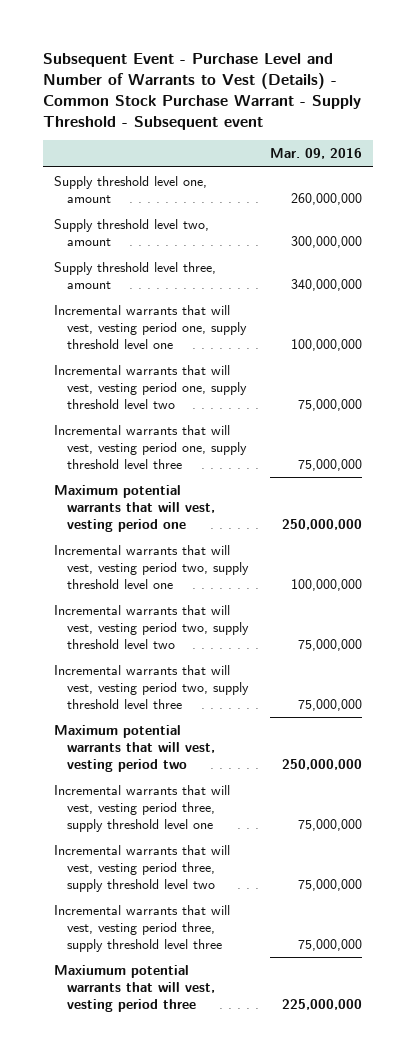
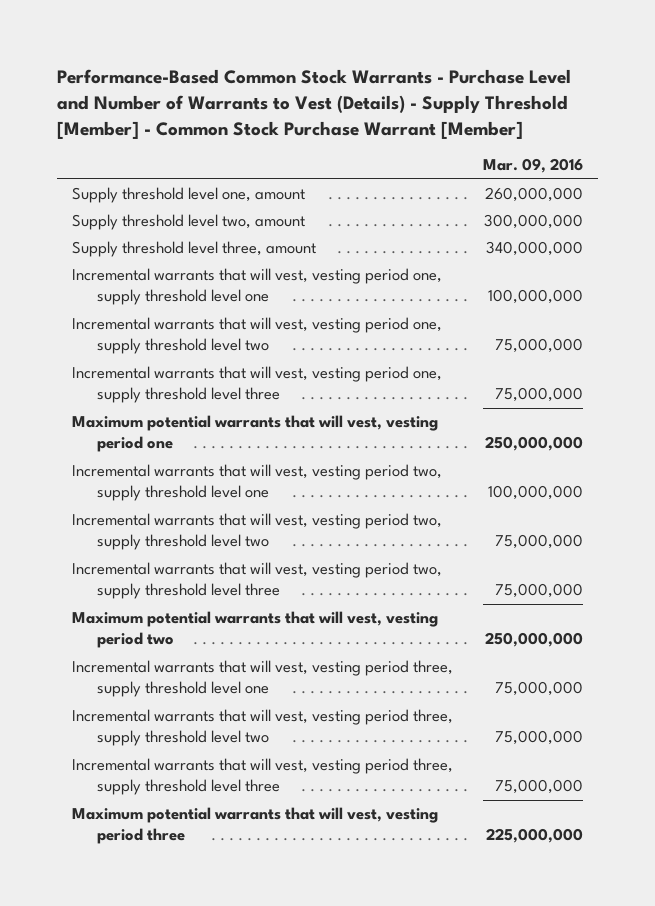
- Subsequent Event - Purchase Level and Number of Warrants to Vest (Details) - Common Stock Purchase Warrant - Supply Threshold - Subsequent event
+ Performance-Based Common Stock Warrants - Purchase Level and Number of Warrants to Vest (Details) - Supply Threshold [Member] - Common Stock Purchase Warrant [Member]
- Maxiumum potential warrants that will vest, vesting period three | 225,000,000
+ Maximum potential warrants that will vest, vesting period three | 225,000,000

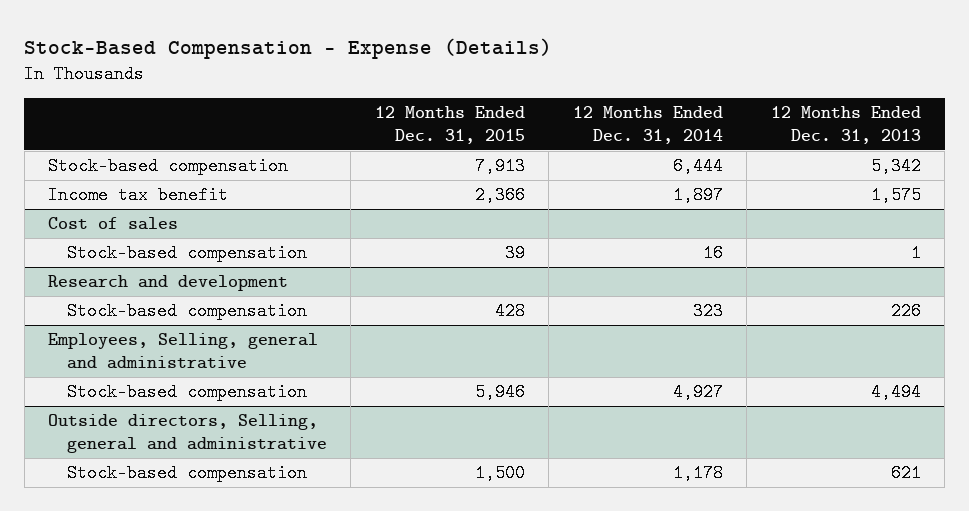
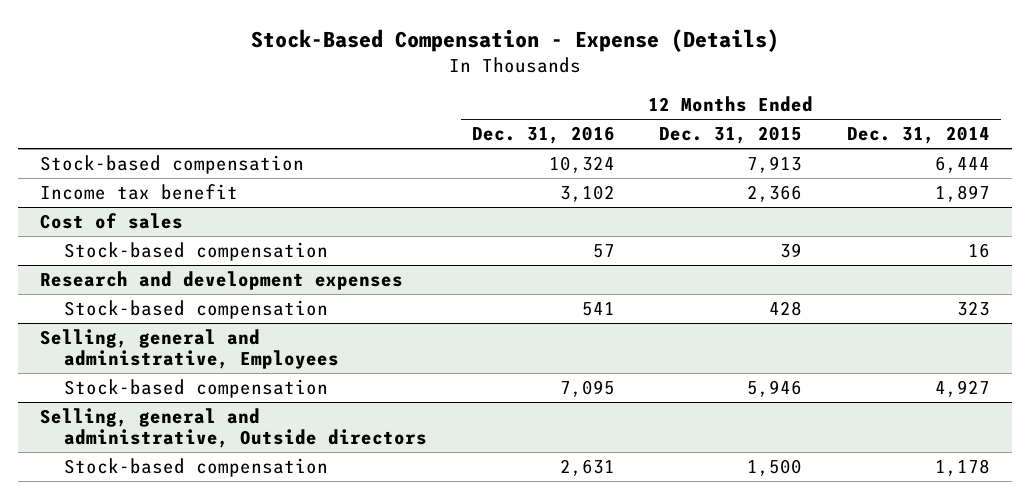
- | 12 Months Ended Dec. 31, 2015 | 12 Months Ended Dec. 31, 2014 | 12 Months Ended Dec. 31, 2013
+ | 12 Months Ended Dec. 31, 2016 | 12 Months Ended Dec. 31, 2015 | 12 Months Ended Dec. 31, 2014
- Research and development
+ Research and development expenses
- Employees, Selling, general and administrative
+ Selling, general and administrative, Employees
- Outside directors, Selling, general and administrative
+ Selling, general and administrative, Outside directors

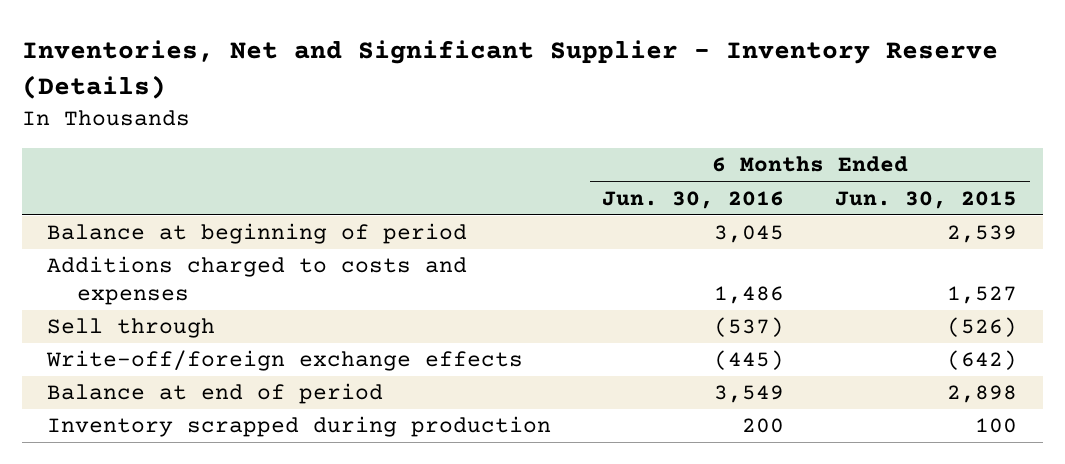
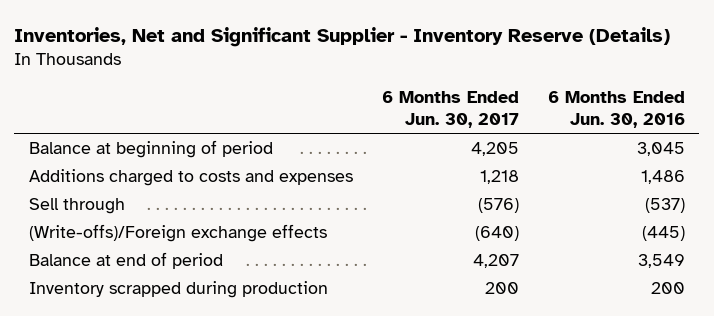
- | 6 Months Ended Jun. 30, 2016 | 6 Months Ended Jun. 30, 2015
+ | 6 Months Ended Jun. 30, 2017 | 6 Months Ended Jun. 30, 2016
- Write-off/foreign exchange effects | (445) | (642)
+ (Write-offs)/Foreign exchange effects | (640) | (445)

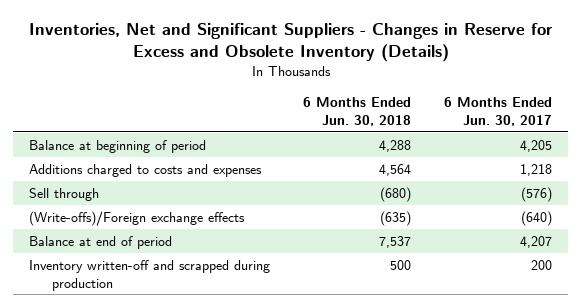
- Inventories, Net and Significant Supplier - Inventory Reserve (Details)
+ Inventories, Net and Significant Suppliers - Changes in Reserve for Excess and Obsolete Inventory (Details)
- | 6 Months Ended Jun. 30, 2017 | 6 Months Ended Jun. 30, 2016
+ | 6 Months Ended Jun. 30, 2018 | 6 Months Ended Jun. 30, 2017
- Inventory scrapped during production | 200 | 200
+ Inventory written-off and scrapped during production | 500 | 200

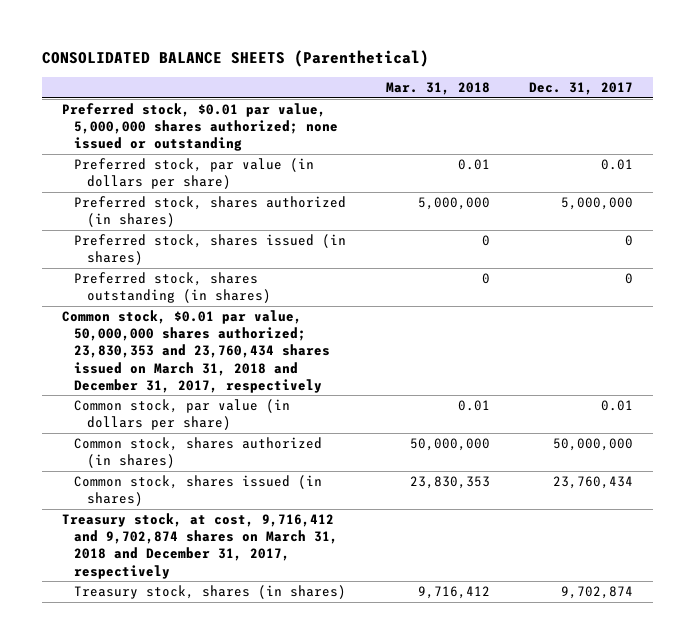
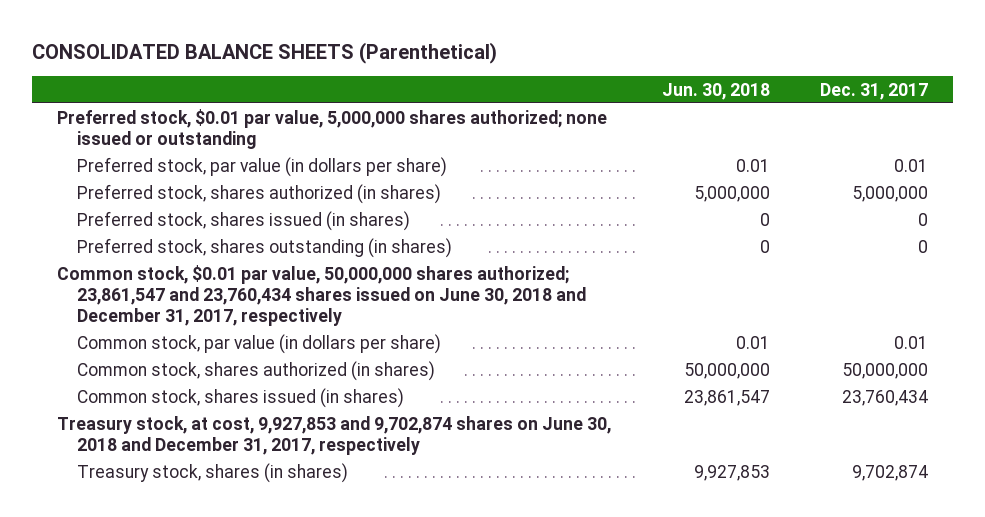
- | Mar. 31, 2018 | Dec. 31, 2017
+ | Jun. 30, 2018 | Dec. 31, 2017
- Common stock, $0.01 par value, 50,000,000 shares authorized; 23,830,353 and 23,760,434 shares issued on March 31, 2018 and December 31, 2017, respectively
+ Common stock, $0.01 par value, 50,000,000 shares authorized; 23,861,547 and 23,760,434 shares issued on June 30, 2018 and December 31, 2017, respectively
- Treasury stock, at cost, 9,716,412 and 9,702,874 shares on March 31, 2018 and December 31, 2017, respectively
+ Treasury stock, at cost, 9,927,853 and 9,702,874 shares on June 30, 2018 and December 31, 2017, respectively

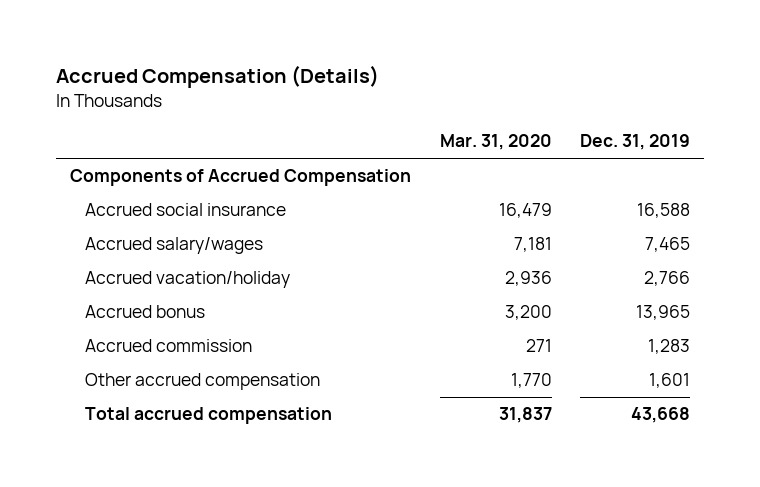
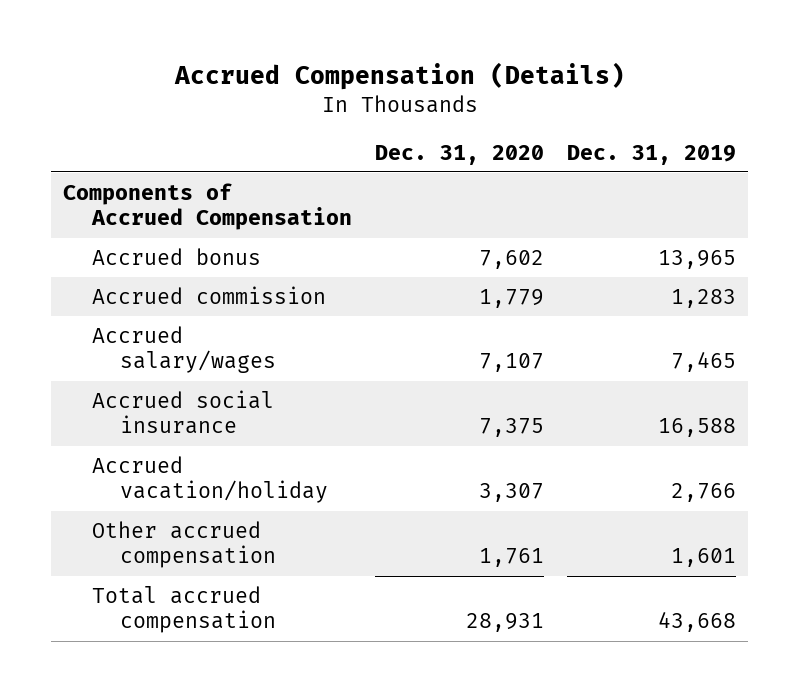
- | Mar. 31, 2020 | Dec. 31, 2019
+ | Dec. 31, 2020 | Dec. 31, 2019
moved down: Accrued salary/wages | 7,107 | 7,465
moved down: Accrued social insurance | 7,375 | 16,588
moved down: Accrued vacation/holiday | 3,307 | 2,766

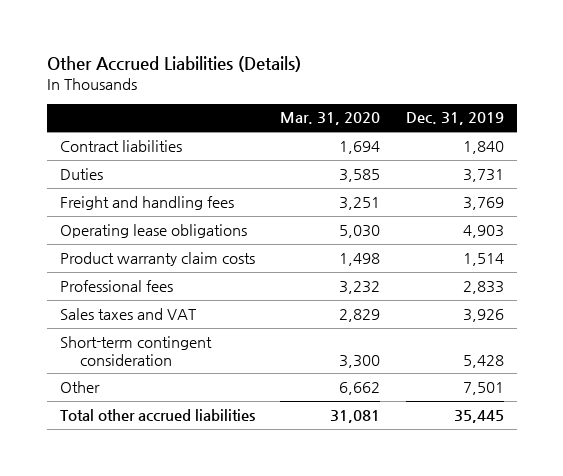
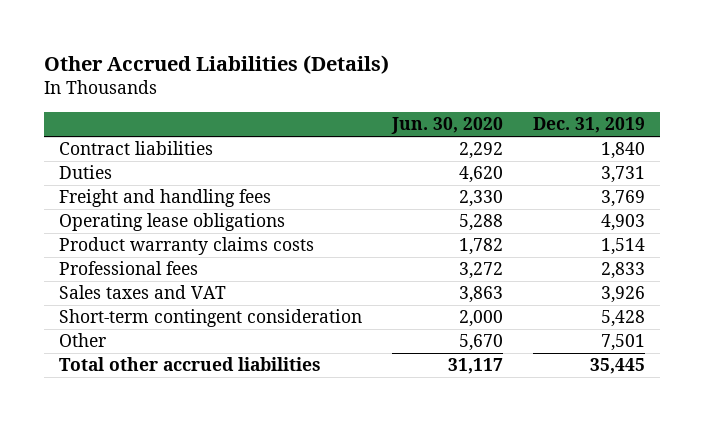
- | Mar. 31, 2020 | Dec. 31, 2019
+ | Jun. 30, 2020 | Dec. 31, 2019
- Product warranty claim costs | 1,498 | 1,514
+ Product warranty claims costs | 1,782 | 1,514

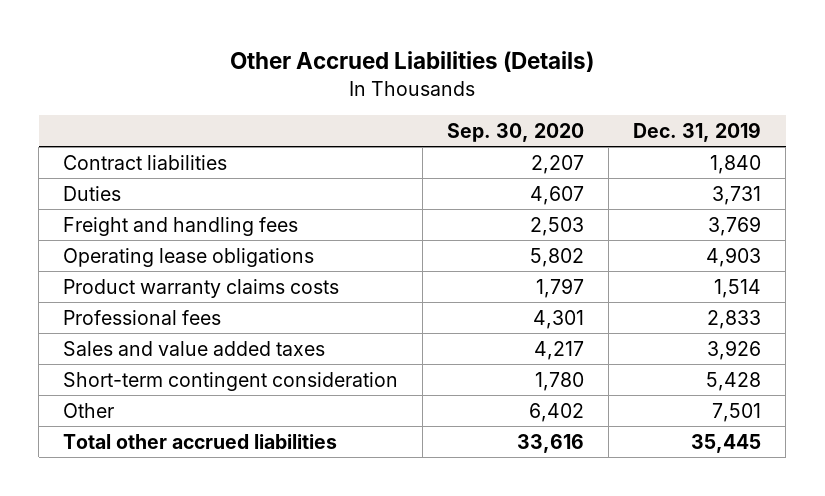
- | Jun. 30, 2020 | Dec. 31, 2019
+ | Sep. 30, 2020 | Dec. 31, 2019
- Sales taxes and VAT | 3,863 | 3,926
+ Sales and value added taxes | 4,217 | 3,926

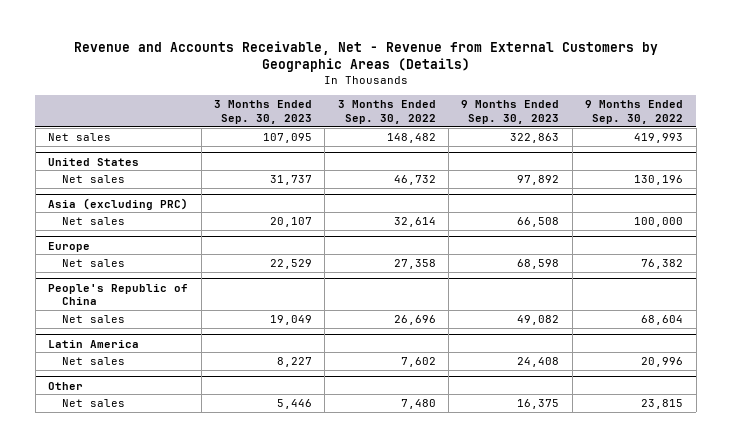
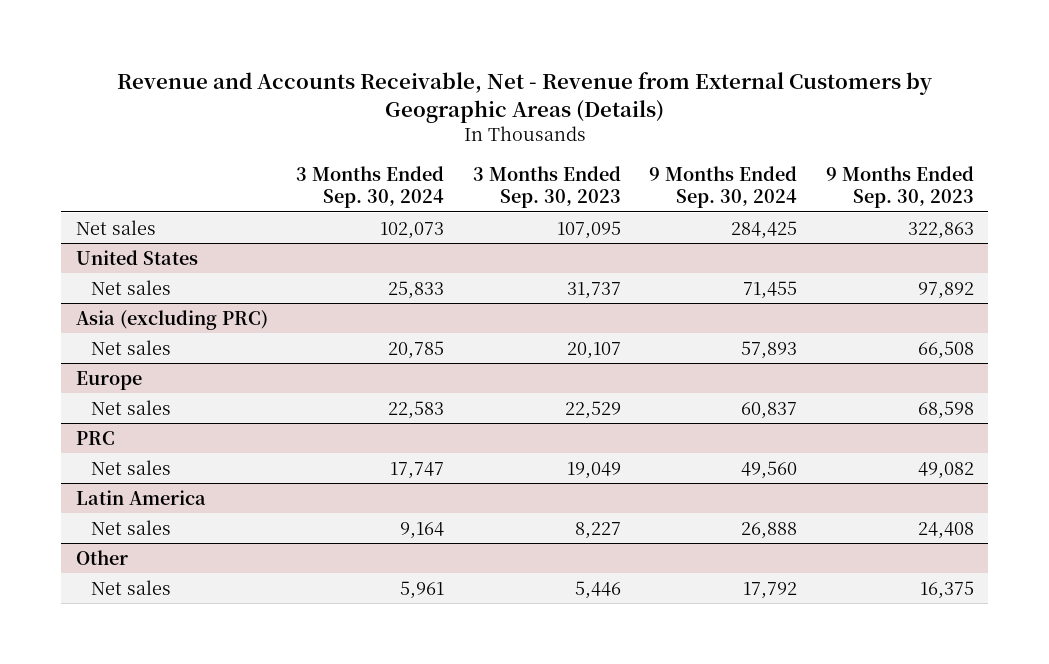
- | 3 Months Ended Sep. 30, 2023 | 3 Months Ended Sep. 30, 2022 | 9 Months Ended Sep. 30, 2023 | 9 Months Ended Sep. 30, 2022
+ | 3 Months Ended Sep. 30, 2024 | 3 Months Ended Sep. 30, 2023 | 9 Months Ended Sep. 30, 2024 | 9 Months Ended Sep. 30, 2023
- People's Republic of China
+ PRC

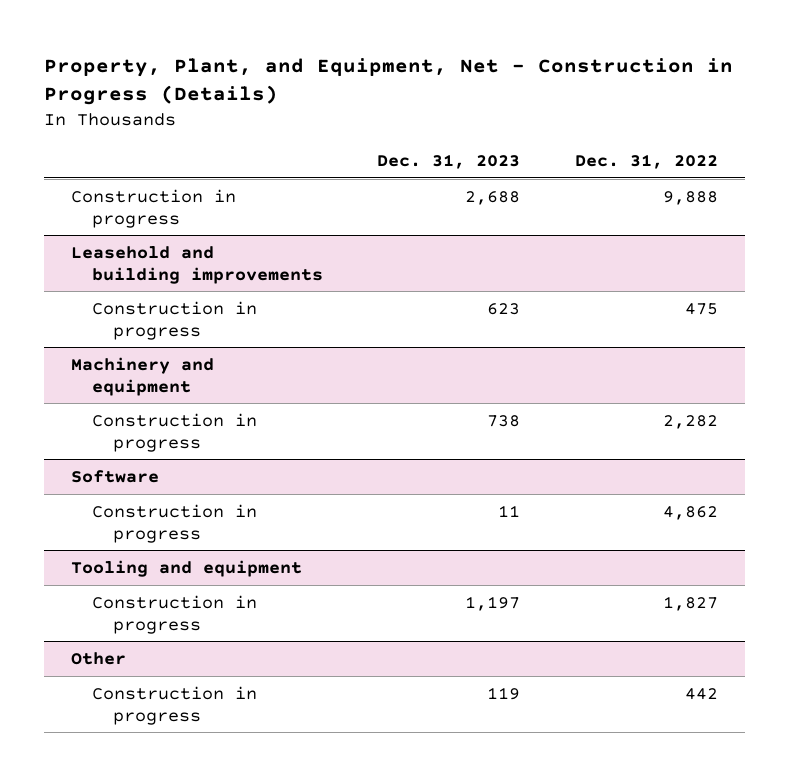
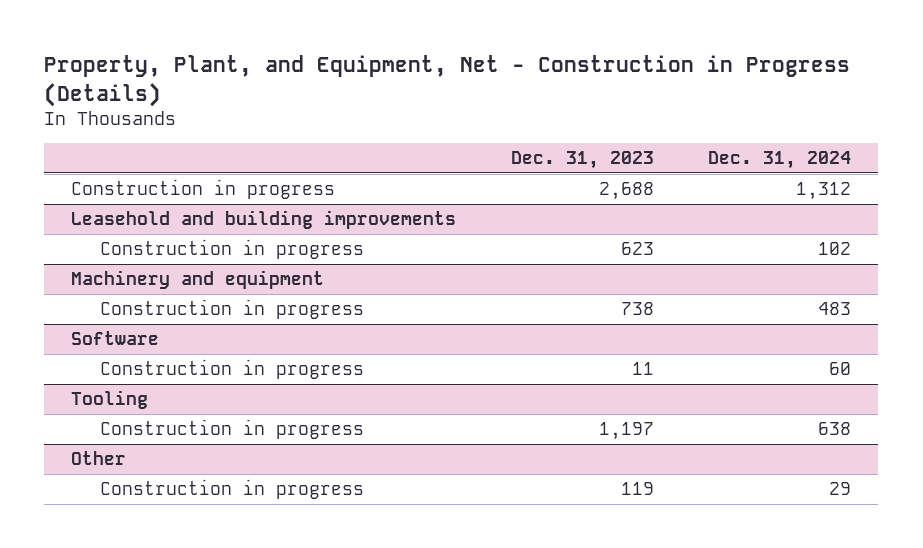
- | Dec. 31, 2023 | Dec. 31, 2022
+ | Dec. 31, 2023 | Dec. 31, 2024
- Tooling and equipment
+ Tooling

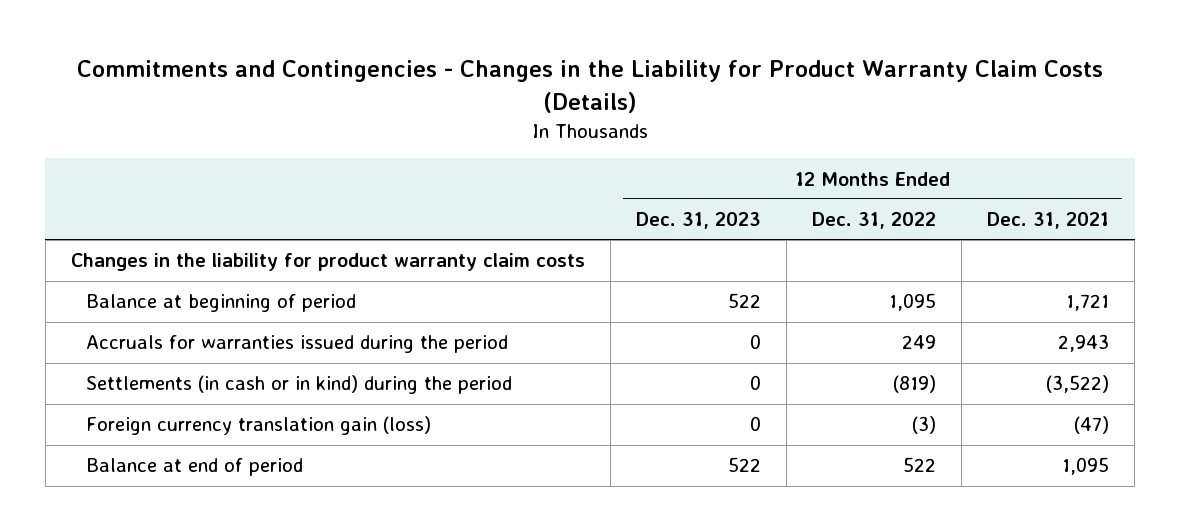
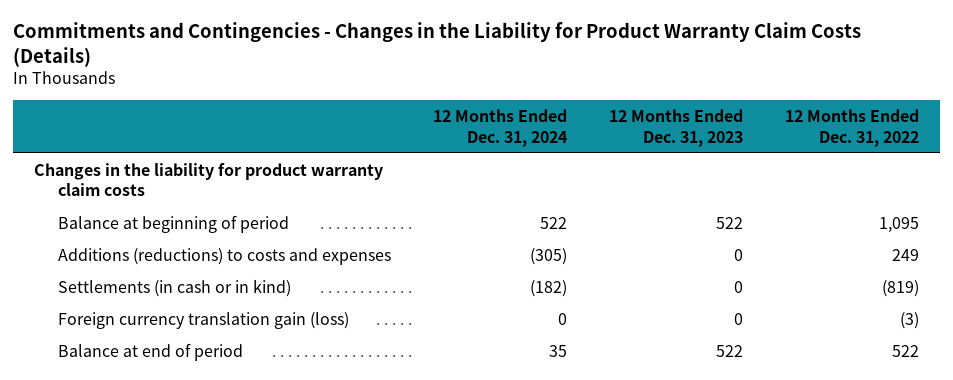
- | 12 Months Ended Dec. 31, 2023 | 12 Months Ended Dec. 31, 2022 | 12 Months Ended Dec. 31, 2021
+ | 12 Months Ended Dec. 31, 2024 | 12 Months Ended Dec. 31, 2023 | 12 Months Ended Dec. 31, 2022
- Accruals for warranties issued during the period | 0 | 249 | 2,943
- Settlements (in cash or in kind) during the period | 0 | (819) | (3,522)
+ Additions (reductions) to costs and expenses | (305) | 0 | 249
+ Settlements (in cash or in kind) | (182) | 0 | (819)

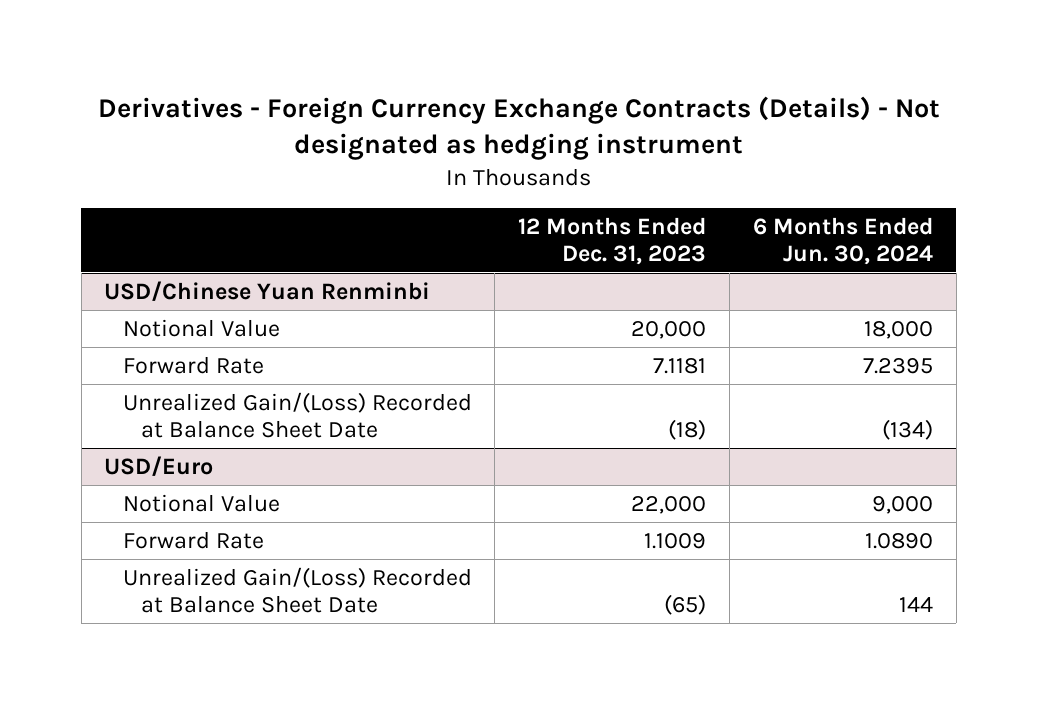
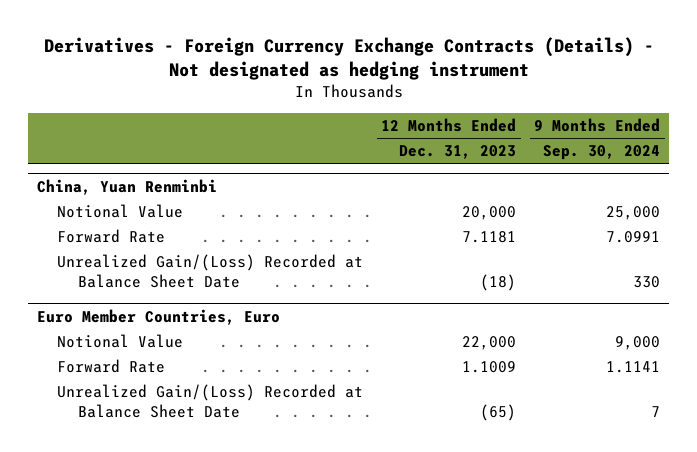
- | 12 Months Ended Dec. 31, 2023 | 6 Months Ended Jun. 30, 2024
+ | 12 Months Ended Dec. 31, 2023 | 9 Months Ended Sep. 30, 2024
- USD/Chinese Yuan Renminbi
+ China, Yuan Renminbi
- USD/Euro
+ Euro Member Countries, Euro

